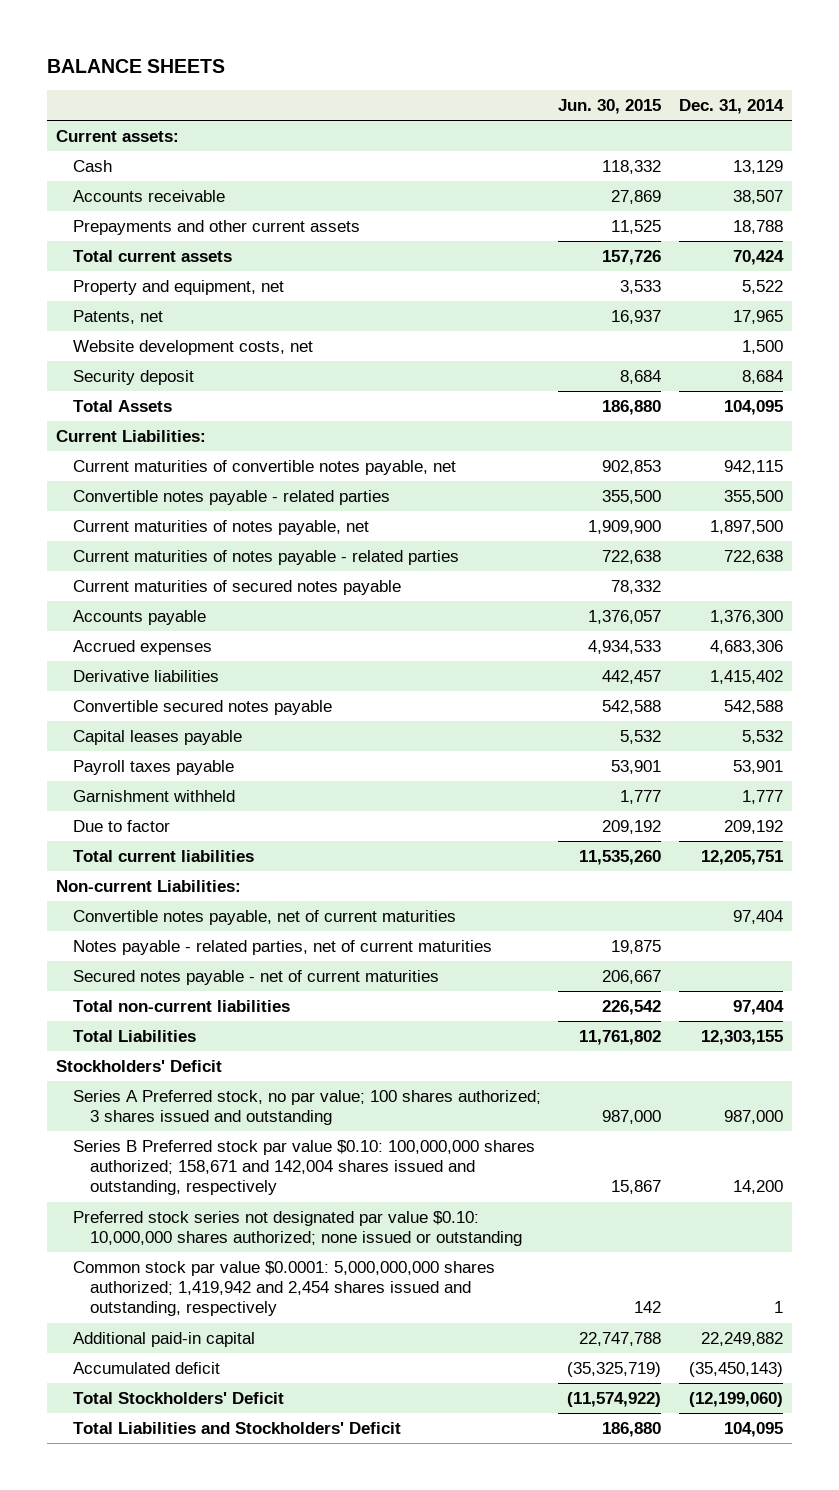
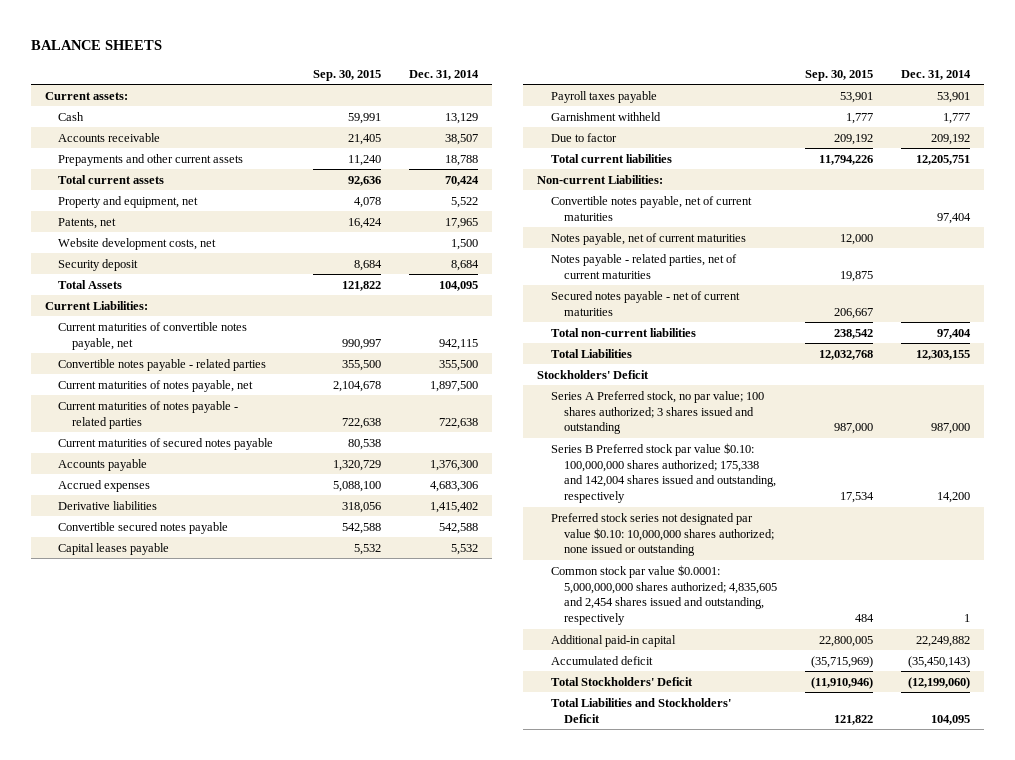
- | Jun. 30, 2015 | Dec. 31, 2014
+ | Sep. 30, 2015 | Dec. 31, 2014
+ Notes payable, net of current maturities | 12,000 |
- Series B Preferred stock par value $0.10: 100,000,000 shares authorized; 158,671 and 142,004 shares issued and outstanding, respectively | 15,867 | 14,200
+ Series B Preferred stock par value $0.10: 100,000,000 shares authorized; 175,338 and 142,004 shares issued and outstanding, respectively | 17,534 | 14,200
- Common stock par value $0.0001: 5,000,000,000 shares authorized; 1,419,942 and 2,454 shares issued and outstanding, respectively | 142 | 1
+ Common stock par value $0.0001: 5,000,000,000 shares authorized; 4,835,605 and 2,454 shares issued and outstanding, respectively | 484 | 1

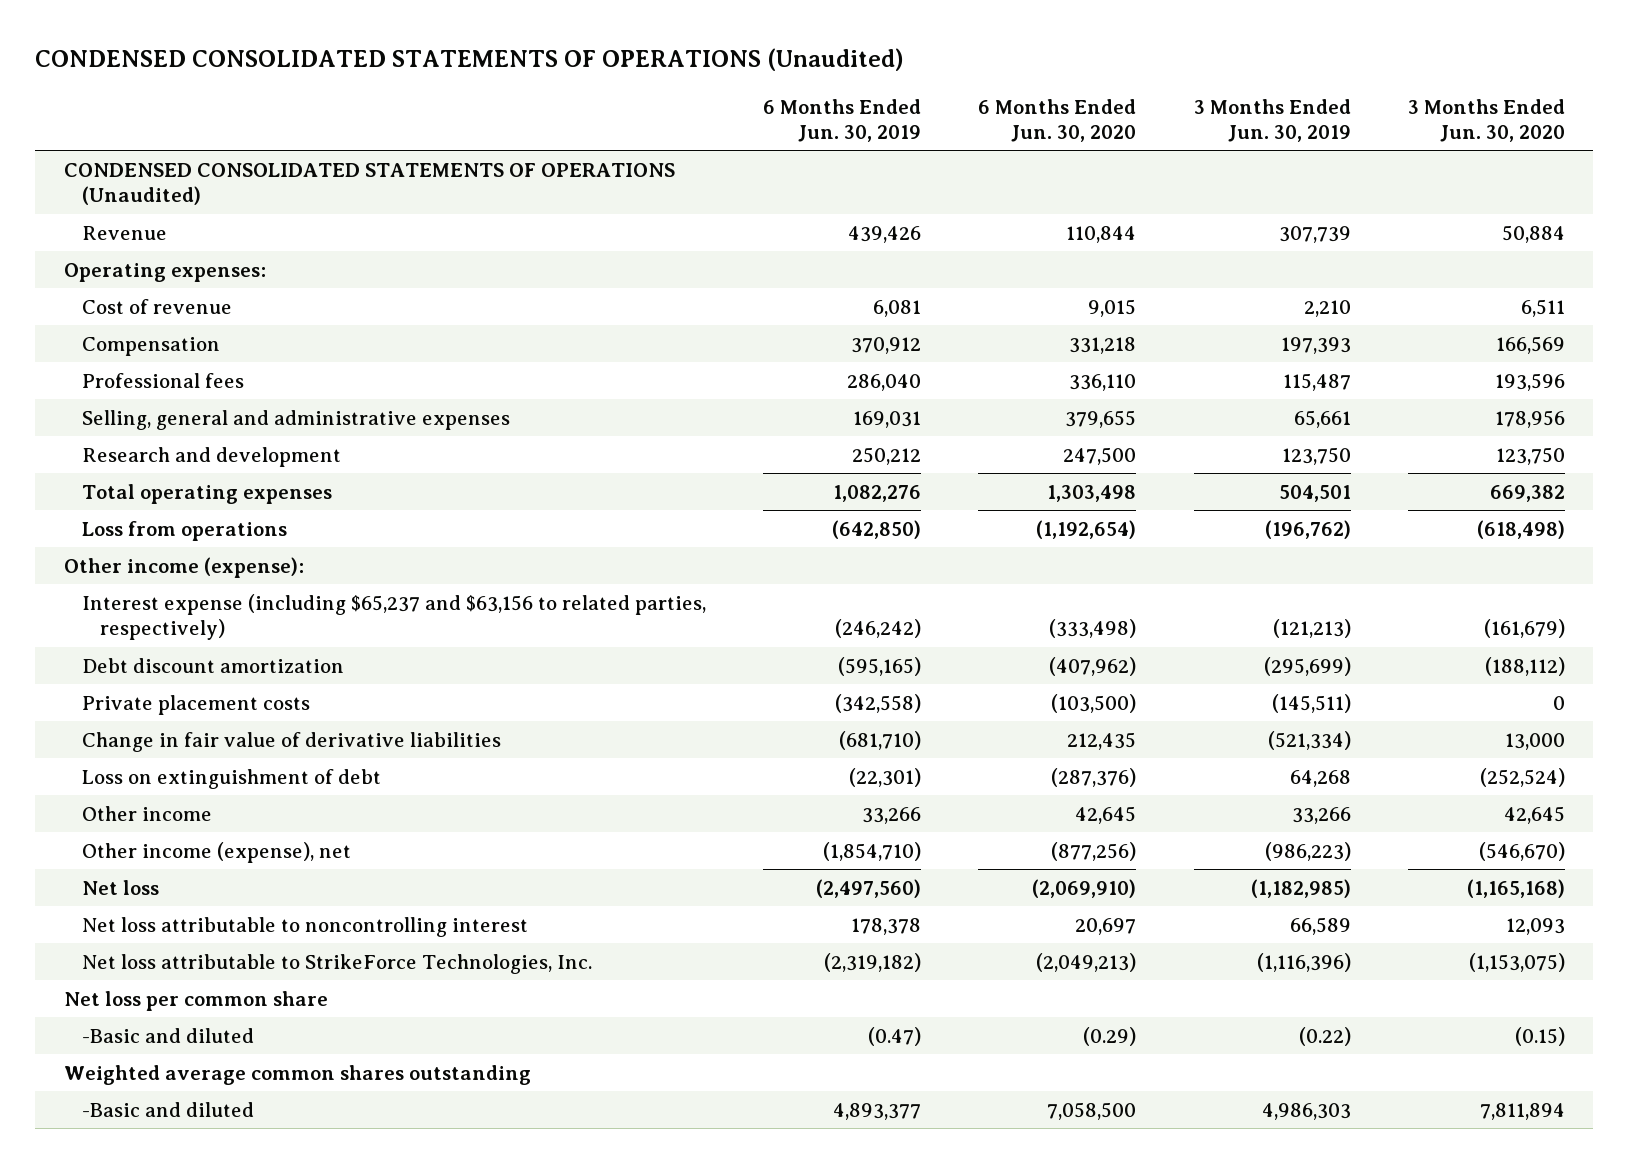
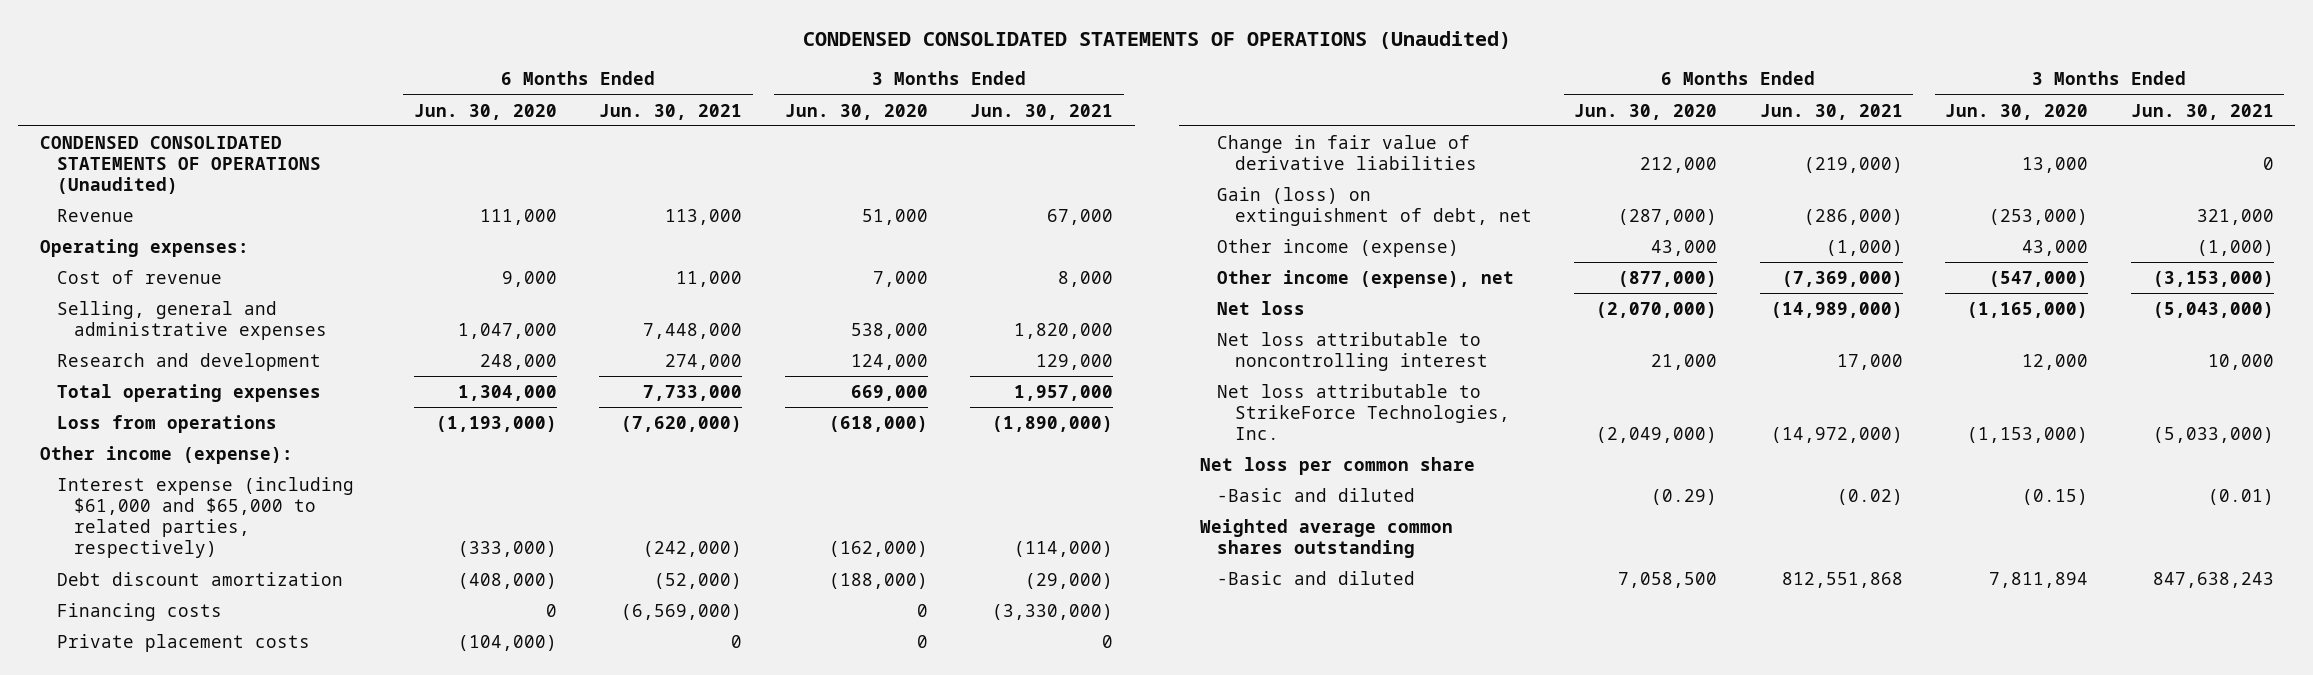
- | 6 Months Ended Jun. 30, 2019 | 6 Months Ended Jun. 30, 2020 | 3 Months Ended Jun. 30, 2019 | 3 Months Ended Jun. 30, 2020
+ | 6 Months Ended Jun. 30, 2020 | 6 Months Ended Jun. 30, 2021 | 3 Months Ended Jun. 30, 2020 | 3 Months Ended Jun. 30, 2021
- Revenue | 439,426 | 110,844 | 307,739 | 50,884
+ Revenue | 111,000 | 113,000 | 51,000 | 67,000
- Cost of revenue | 6,081 | 9,015 | 2,210 | 6,511
- Compensation | 370,912 | 331,218 | 197,393 | 166,569
- Professional fees | 286,040 | 336,110 | 115,487 | 193,596
- Selling, general and administrative expenses | 169,031 | 379,655 | 65,661 | 178,956
- Research and development | 250,212 | 247,500 | 123,750 | 123,750
- Total operating expenses | 1,082,276 | 1,303,498 | 504,501 | 669,382
- Loss from operations | (642,850) | (1,192,654) | (196,762) | (618,498)
+ Cost of revenue | 9,000 | 11,000 | 7,000 | 8,000
+ Selling, general and administrative expenses | 1,047,000 | 7,448,000 | 538,000 | 1,820,000
+ Research and development | 248,000 | 274,000 | 124,000 | 129,000
+ Total operating expenses | 1,304,000 | 7,733,000 | 669,000 | 1,957,000
+ Loss from operations | (1,193,000) | (7,620,000) | (618,000) | (1,890,000)
- Interest expense (including $65,237 and $63,156 to related parties, respectively) | (246,242) | (333,498) | (121,213) | (161,679)
- Debt discount amortization | (595,165) | (407,962) | (295,699) | (188,112)
- Private placement costs | (342,558) | (103,500) | (145,511) | 0
- Change in fair value of derivative liabilities | (681,710) | 212,435 | (521,334) | 13,000
- Loss on extinguishment of debt | (22,301) | (287,376) | 64,268 | (252,524)
- Other income | 33,266 | 42,645 | 33,266 | 42,645
- Other income (expense), net | (1,854,710) | (877,256) | (986,223) | (546,670)
- Net loss | (2,497,560) | (2,069,910) | (1,182,985) | (1,165,168)
- Net loss attributable to noncontrolling interest | 178,378 | 20,697 | 66,589 | 12,093
- Net loss attributable to StrikeForce Technologies, Inc. | (2,319,182) | (2,049,213) | (1,116,396) | (1,153,075)
+ Interest expense (including $61,000 and $65,000 to related parties, respectively) | (333,000) | (242,000) | (162,000) | (114,000)
+ Debt discount amortization | (408,000) | (52,000) | (188,000) | (29,000)
+ Financing costs | 0 | (6,569,000) | 0 | (3,330,000)
+ Private placement costs | (104,000) | 0 | 0 | 0
+ Change in fair value of derivative liabilities | 212,000 | (219,000) | 13,000 | 0
+ Gain (loss) on extinguishment of debt, net | (287,000) | (286,000) | (253,000) | 321,000
+ Other income (expense) | 43,000 | (1,000) | 43,000 | (1,000)
+ Other income (expense), net | (877,000) | (7,369,000) | (547,000) | (3,153,000)
+ Net loss | (2,070,000) | (14,989,000) | (1,165,000) | (5,043,000)
+ Net loss attributable to noncontrolling interest | 21,000 | 17,000 | 12,000 | 10,000
+ Net loss attributable to StrikeForce Technologies, Inc. | (2,049,000) | (14,972,000) | (1,153,000) | (5,033,000)

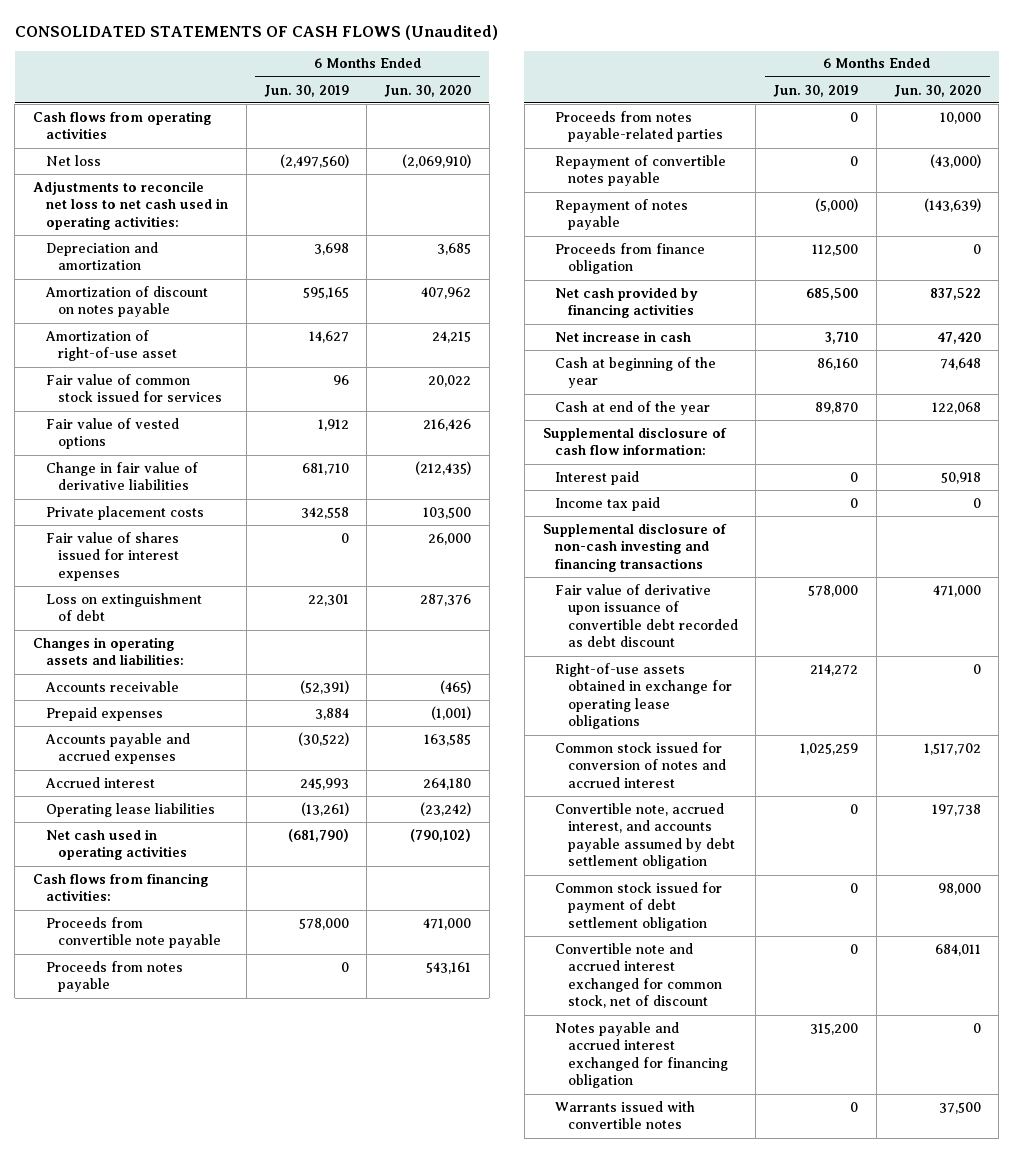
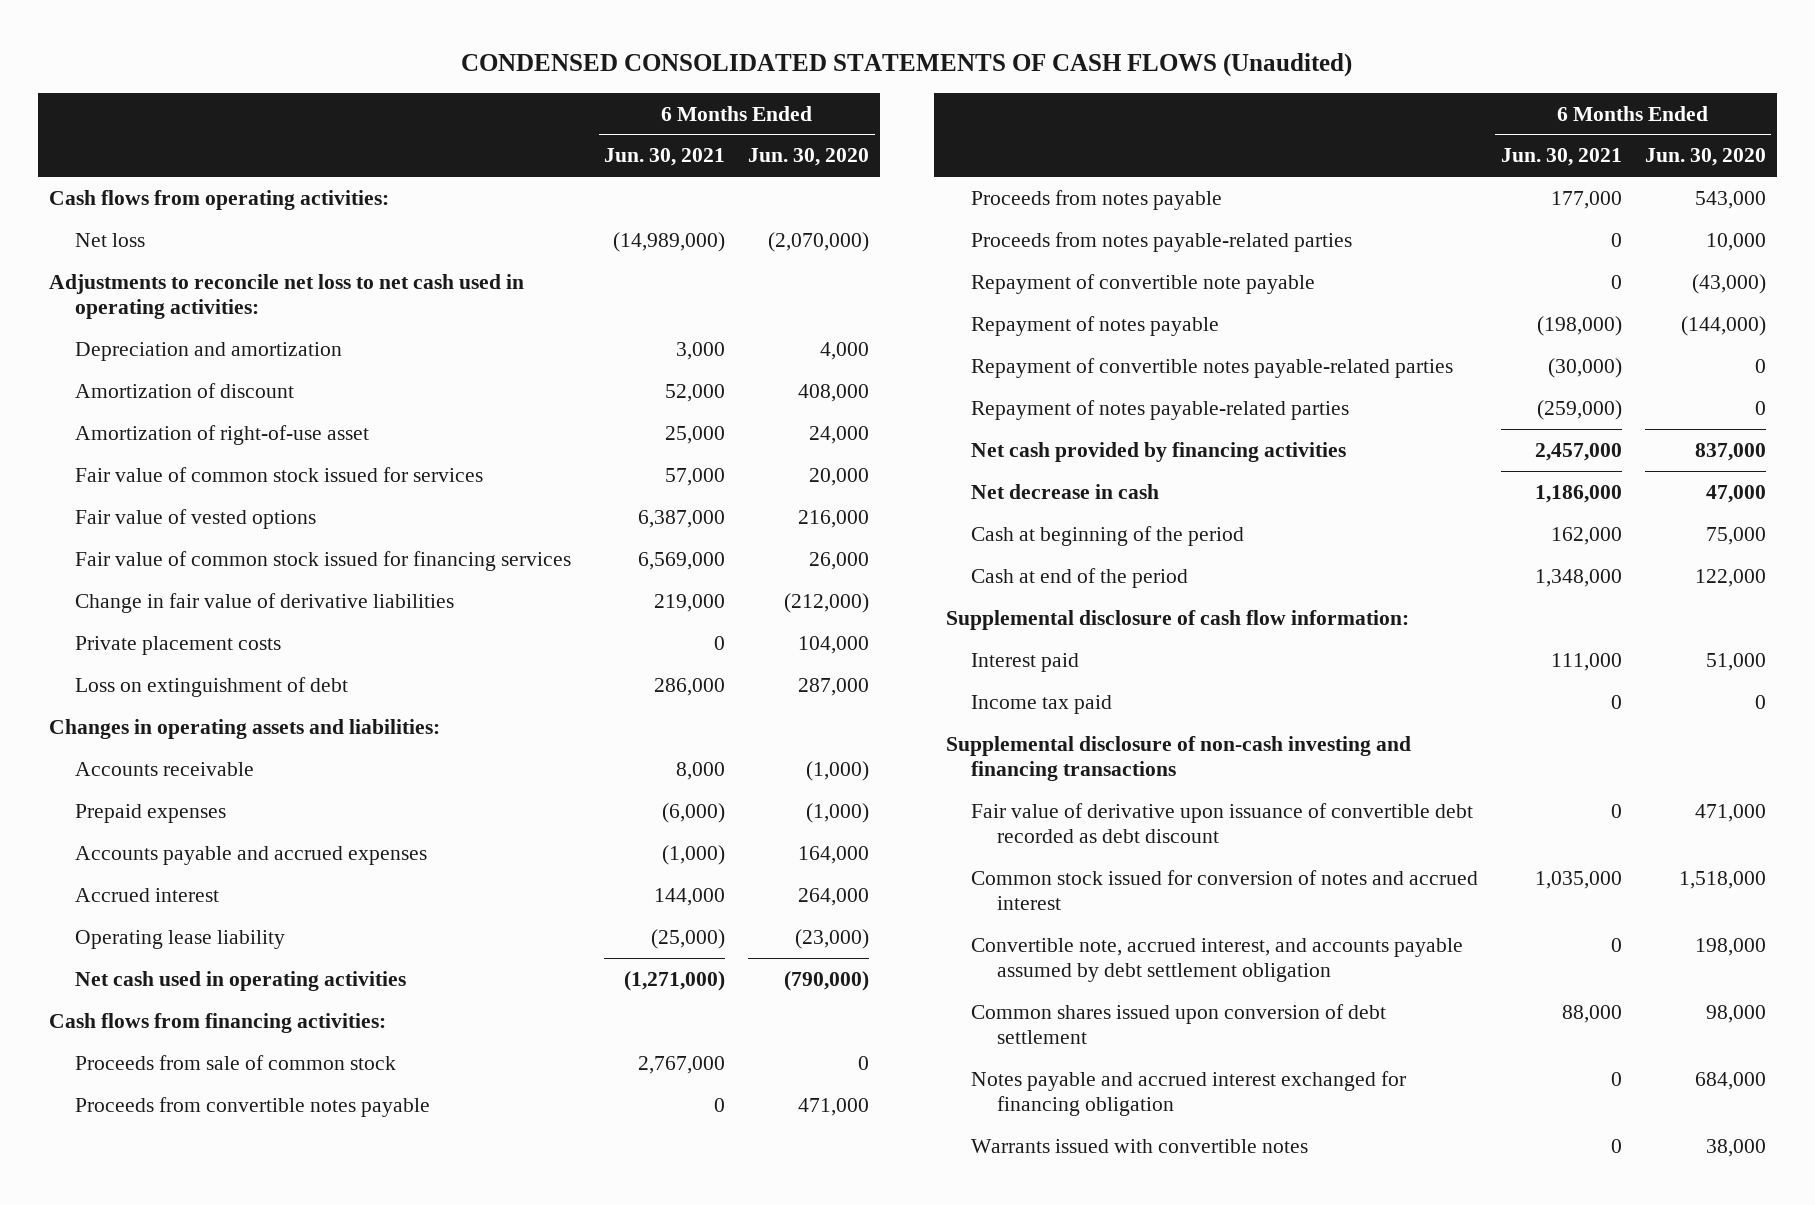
- CONSOLIDATED STATEMENTS OF CASH FLOWS (Unaudited)
+ CONDENSED CONSOLIDATED STATEMENTS OF CASH FLOWS (Unaudited)
- | 6 Months Ended Jun. 30, 2019 | 6 Months Ended Jun. 30, 2020
+ | 6 Months Ended Jun. 30, 2021 | 6 Months Ended Jun. 30, 2020
- Cash flows from operating activities
- Net loss | (2,497,560) | (2,069,910)
+ Cash flows from operating activities:
+ Net loss | (14,989,000) | (2,070,000)
- Depreciation and amortization | 3,698 | 3,685
- Amortization of discount on notes payable | 595,165 | 407,962
- Amortization of right-of-use asset | 14,627 | 24,215
- Fair value of common stock issued for services | 96 | 20,022
- Fair value of vested options | 1,912 | 216,426
- Change in fair value of derivative liabilities | 681,710 | (212,435)
- Private placement costs | 342,558 | 103,500
- Fair value of shares issued for interest expenses | 0 | 26,000
- Loss on extinguishment of debt | 22,301 | 287,376
+ Depreciation and amortization | 3,000 | 4,000
+ Amortization of discount | 52,000 | 408,000
+ Amortization of right-of-use asset | 25,000 | 24,000
+ Fair value of common stock issued for services | 57,000 | 20,000
+ Fair value of vested options | 6,387,000 | 216,000
+ Fair value of common stock issued for financing services | 6,569,000 | 26,000
+ Change in fair value of derivative liabilities | 219,000 | (212,000)
+ Private placement costs | 0 | 104,000
+ Loss on extinguishment of debt | 286,000 | 287,000
- Accounts receivable | (52,391) | (465)
- Prepaid expenses | 3,884 | (1,001)
- Accounts payable and accrued expenses | (30,522) | 163,585
- Accrued interest | 245,993 | 264,180
- Operating lease liabilities | (13,261) | (23,242)
- Net cash used in operating activities | (681,790) | (790,102)
+ Accounts receivable | 8,000 | (1,000)
+ Prepaid expenses | (6,000) | (1,000)
+ Accounts payable and accrued expenses | (1,000) | 164,000
+ Accrued interest | 144,000 | 264,000
+ Operating lease liability | (25,000) | (23,000)
+ Net cash used in operating activities | (1,271,000) | (790,000)
- Proceeds from convertible note payable | 578,000 | 471,000
- Proceeds from notes payable | 0 | 543,161
+ Proceeds from sale of common stock | 2,767,000 | 0
+ Proceeds from convertible notes payable | 0 | 471,000
+ Proceeds from notes payable | 177,000 | 543,000
- Repayment of convertible notes payable | 0 | (43,000)
- Repayment of notes payable | (5,000) | (143,639)
- Proceeds from finance obligation | 112,500 | 0
- Net cash provided by financing activities | 685,500 | 837,522
- Net increase in cash | 3,710 | 47,420
- Cash at beginning of the year | 86,160 | 74,648
- Cash at end of the year | 89,870 | 122,068
+ Repayment of convertible note payable | 0 | (43,000)
+ Repayment of notes payable | (198,000) | (144,000)
+ Repayment of convertible notes payable-related parties | (30,000) | 0
+ Repayment of notes payable-related parties | (259,000) | 0
+ Net cash provided by financing activities | 2,457,000 | 837,000
+ Net decrease in cash | 1,186,000 | 47,000
+ Cash at beginning of the period | 162,000 | 75,000
+ Cash at end of the period | 1,348,000 | 122,000
- Interest paid | 0 | 50,918
+ Interest paid | 111,000 | 51,000
- Right-of-use assets obtained in exchange for operating lease obligations | 214,272 | 0
- Common stock issued for conversion of notes and accrued interest | 1,025,259 | 1,517,702
- Convertible note, accrued interest, and accounts payable assumed by debt settlement obligation | 0 | 197,738
- Common stock issued for payment of debt settlement obligation | 0 | 98,000
- Convertible note and accrued interest exchanged for common stock, net of discount | 0 | 684,011
- Notes payable and accrued interest exchanged for financing obligation | 315,200 | 0
- Warrants issued with convertible notes | 0 | 37,500
+ Common stock issued for conversion of notes and accrued interest | 1,035,000 | 1,518,000
+ Convertible note, accrued interest, and accounts payable assumed by debt settlement obligation | 0 | 198,000
+ Common shares issued upon conversion of debt settlement | 88,000 | 98,000
+ Notes payable and accrued interest exchanged for financing obligation | 0 | 684,000
+ Warrants issued with convertible notes | 0 | 38,000

